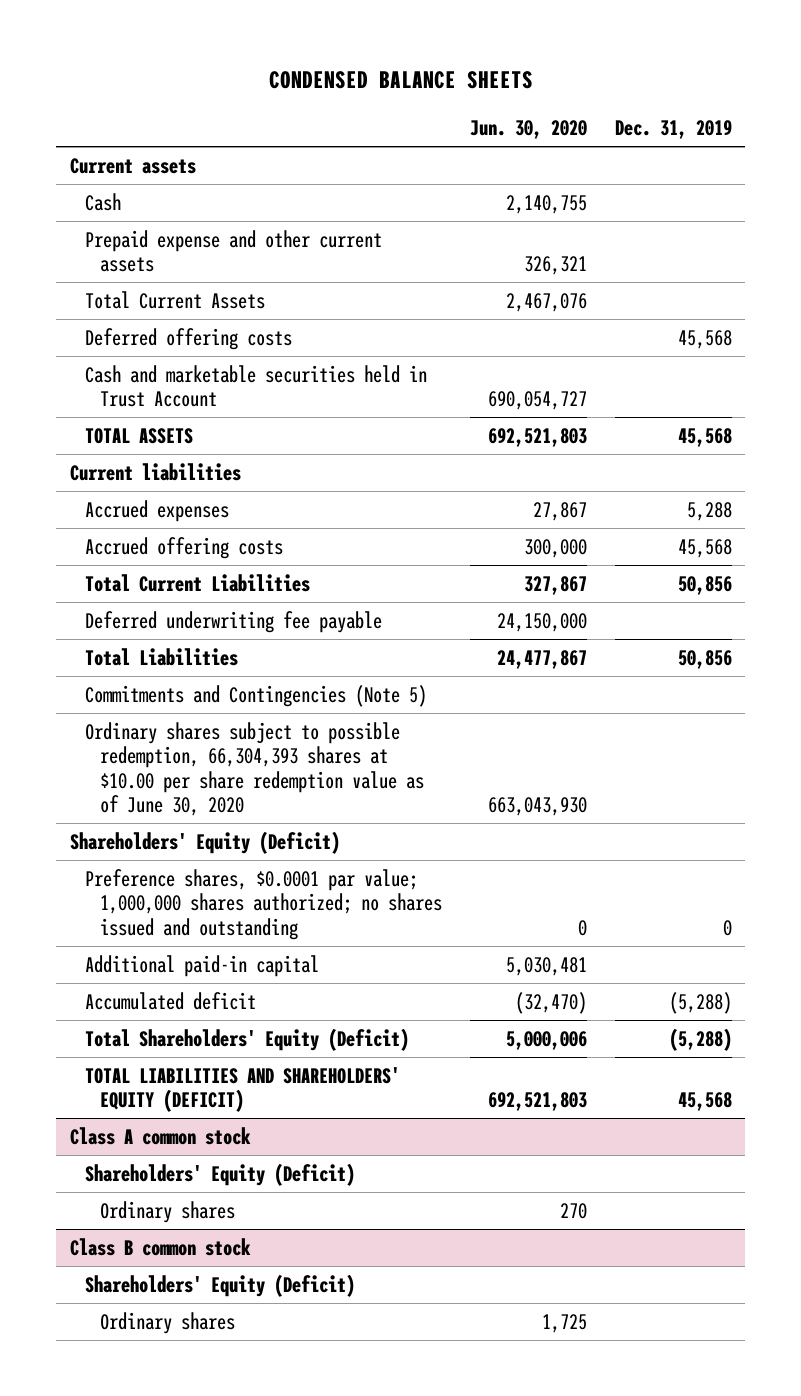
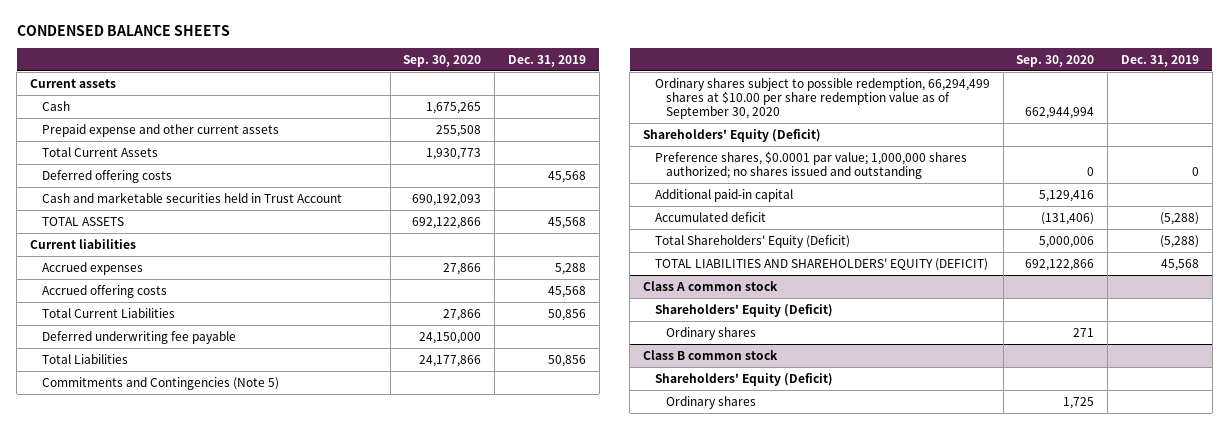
- | Jun. 30, 2020 | Dec. 31, 2019
+ | Sep. 30, 2020 | Dec. 31, 2019
- Ordinary shares subject to possible redemption, 66,304,393 shares at $10.00 per share redemption value as of June 30, 2020 | 663,043,930 |
+ Ordinary shares subject to possible redemption, 66,294,499 shares at $10.00 per share redemption value as of September 30, 2020 | 662,944,994 |

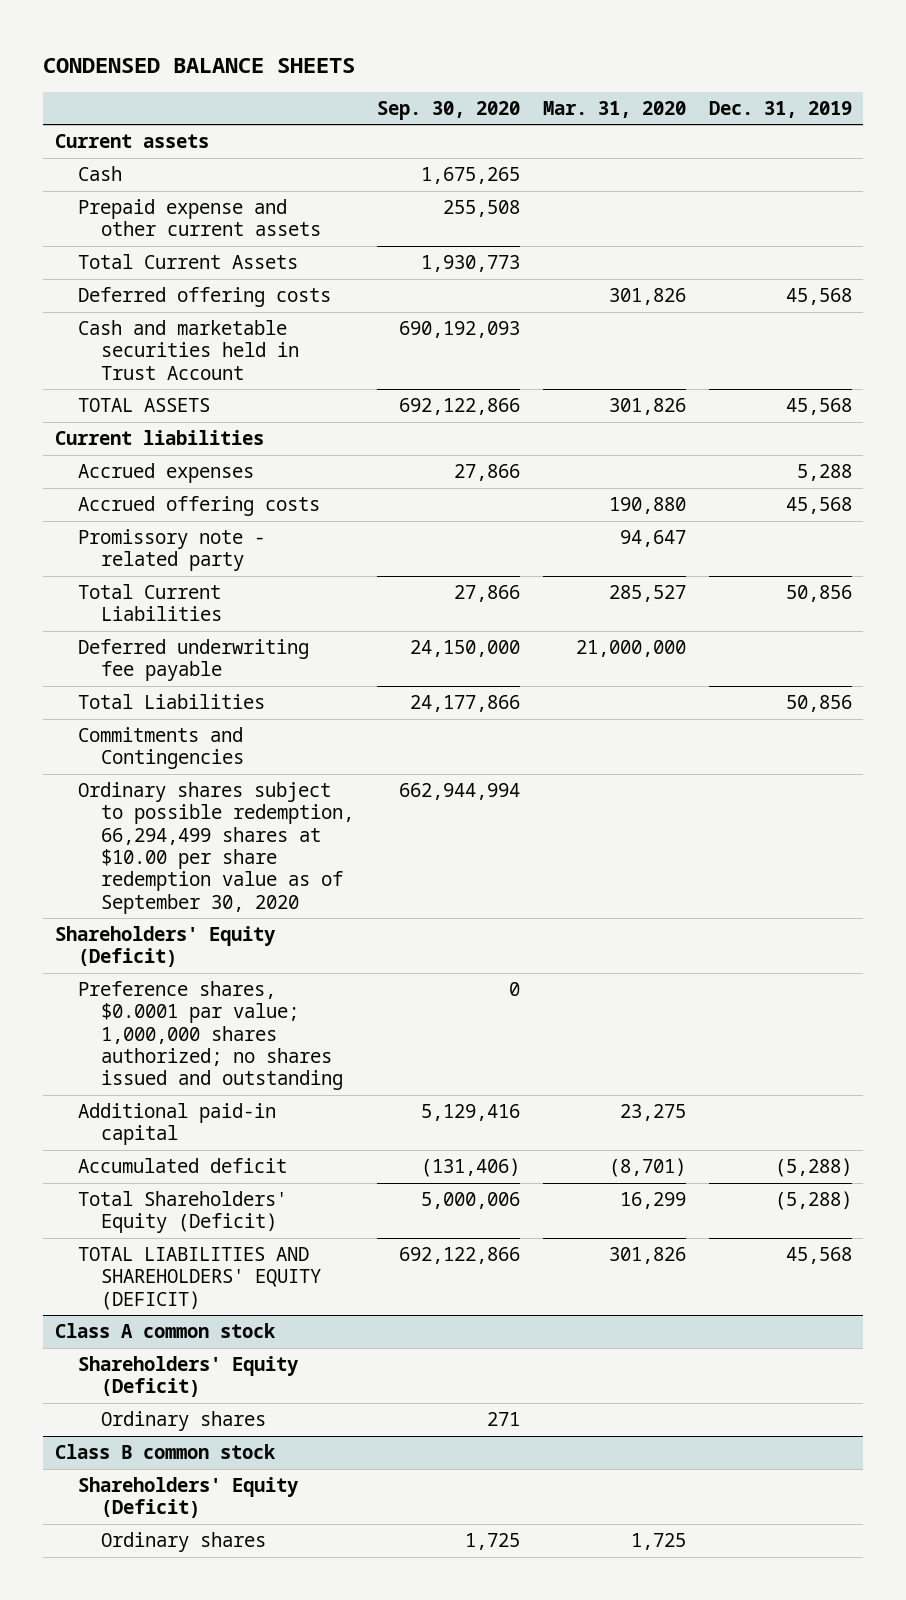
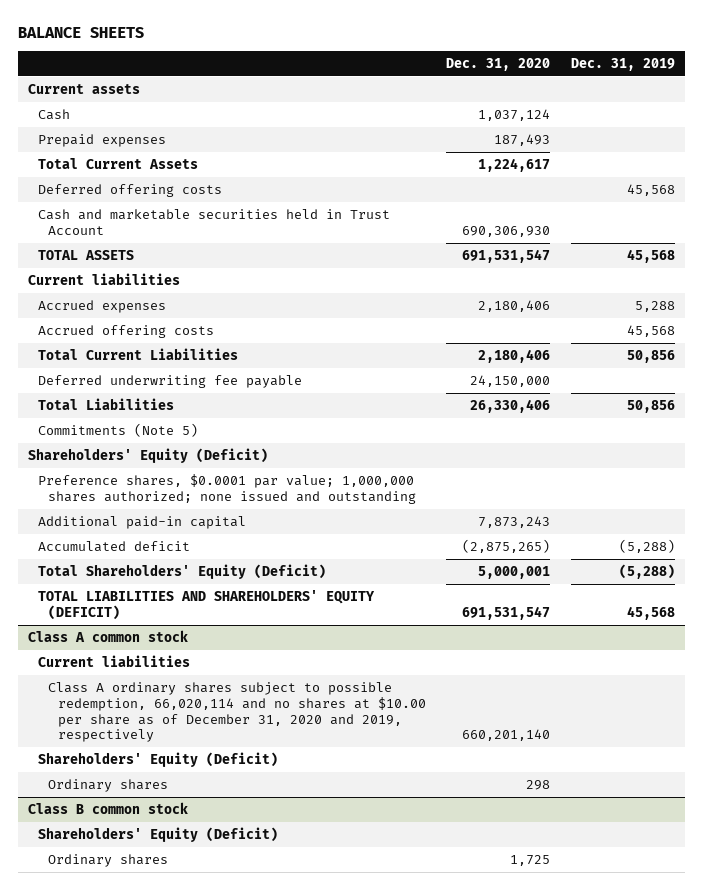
- CONDENSED BALANCE SHEETS
+ BALANCE SHEETS
- | Sep. 30, 2020 | Mar. 31, 2020 | Dec. 31, 2019
+ | Dec. 31, 2020 | Dec. 31, 2019
- Prepaid expense and other current assets | 255,508 | |
+ Prepaid expenses | 187,493 |
- Promissory note - related party | | 94,647 |
- Commitments and Contingencies
- Ordinary shares subject to possible redemption, 66,294,499 shares at $10.00 per share redemption value as of September 30, 2020 | 662,944,994 | |
+ Commitments (Note 5)
- Preference shares, $0.0001 par value; 1,000,000 shares authorized; no shares issued and outstanding | 0 | |
+ Preference shares, $0.0001 par value; 1,000,000 shares authorized; none issued and outstanding
@ Class A common stock
+ Current liabilities
+ Class A ordinary shares subject to possible redemption, 66,020,114 and no shares at $10.00 per share as of December 31, 2020 and 2019, respectively | 660,201,140 |

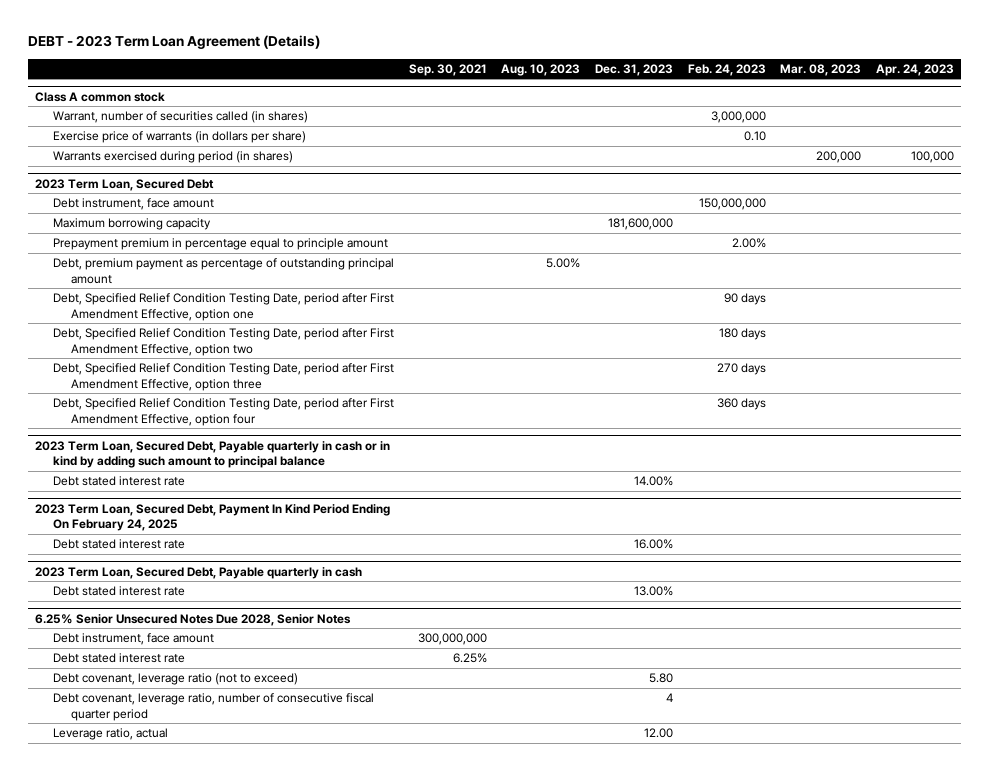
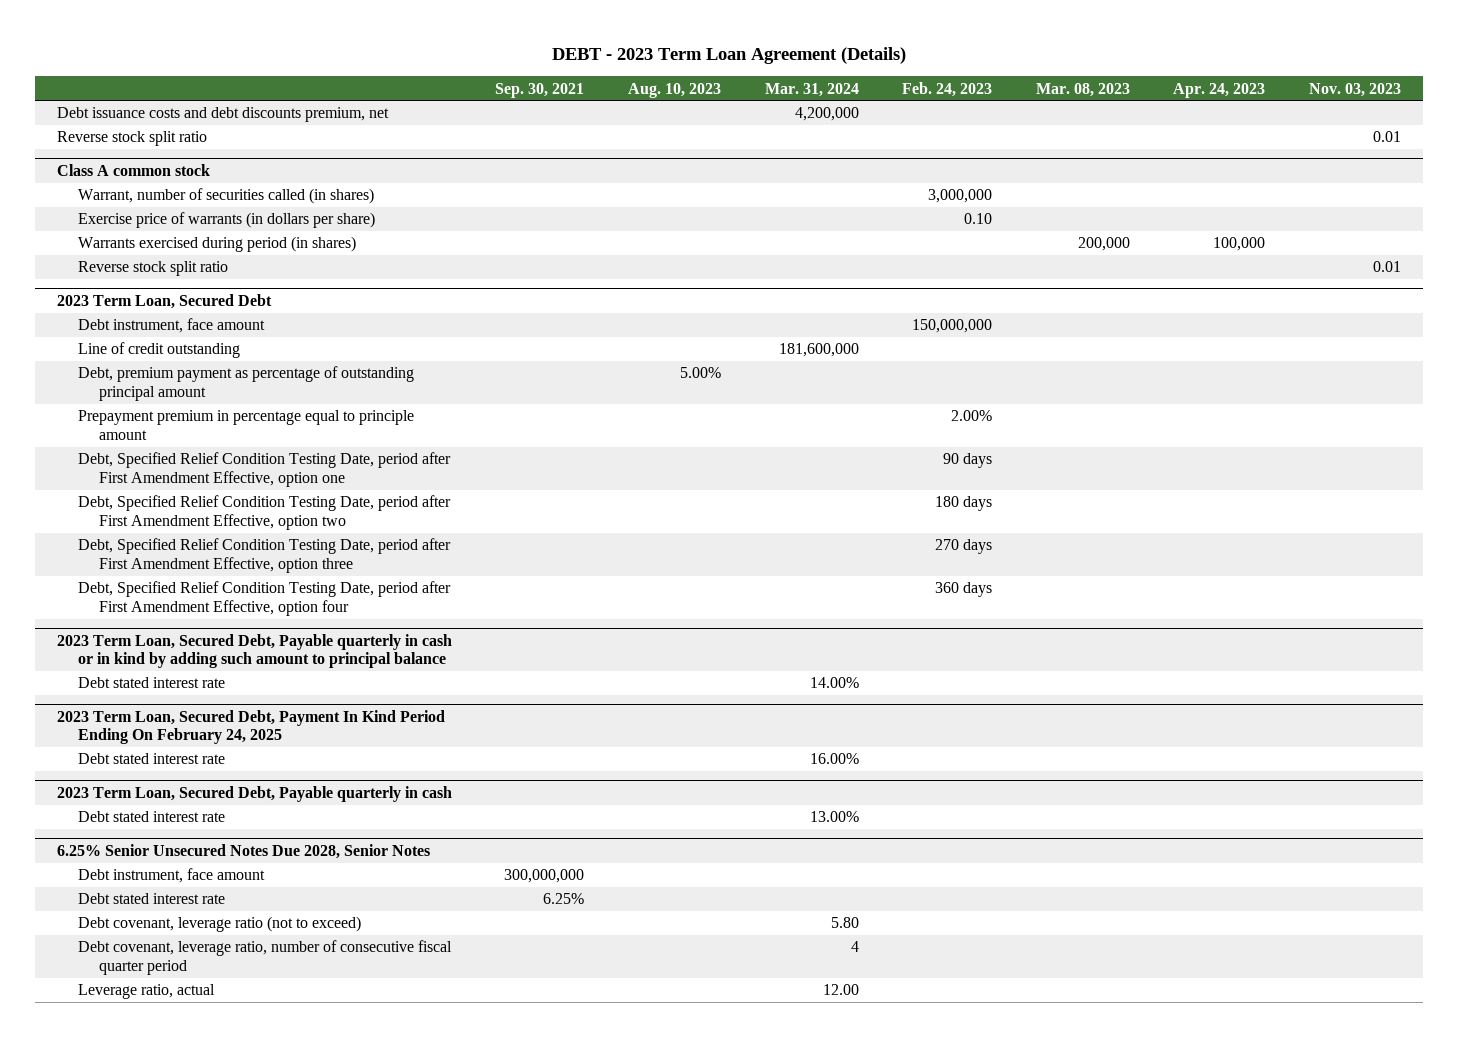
- | Sep. 30, 2021 | Aug. 10, 2023 | Dec. 31, 2023 | Feb. 24, 2023 | Mar. 08, 2023 | Apr. 24, 2023
+ | Sep. 30, 2021 | Aug. 10, 2023 | Mar. 31, 2024 | Feb. 24, 2023 | Mar. 08, 2023 | Apr. 24, 2023 | Nov. 03, 2023
+ Debt issuance costs and debt discounts premium, net | | | 4,200,000 | | | |
+ Reverse stock split ratio | | | | | | | 0.01
@ Class A common stock
+ Reverse stock split ratio | | | | | | | 0.01
@ 2023 Term Loan, Secured Debt
- Maximum borrowing capacity | | | 181,600,000 | | |
+ Line of credit outstanding | | | 181,600,000 | | | |
moved down: Prepayment premium in percentage equal to principle amount | | | | 2.00% | | |

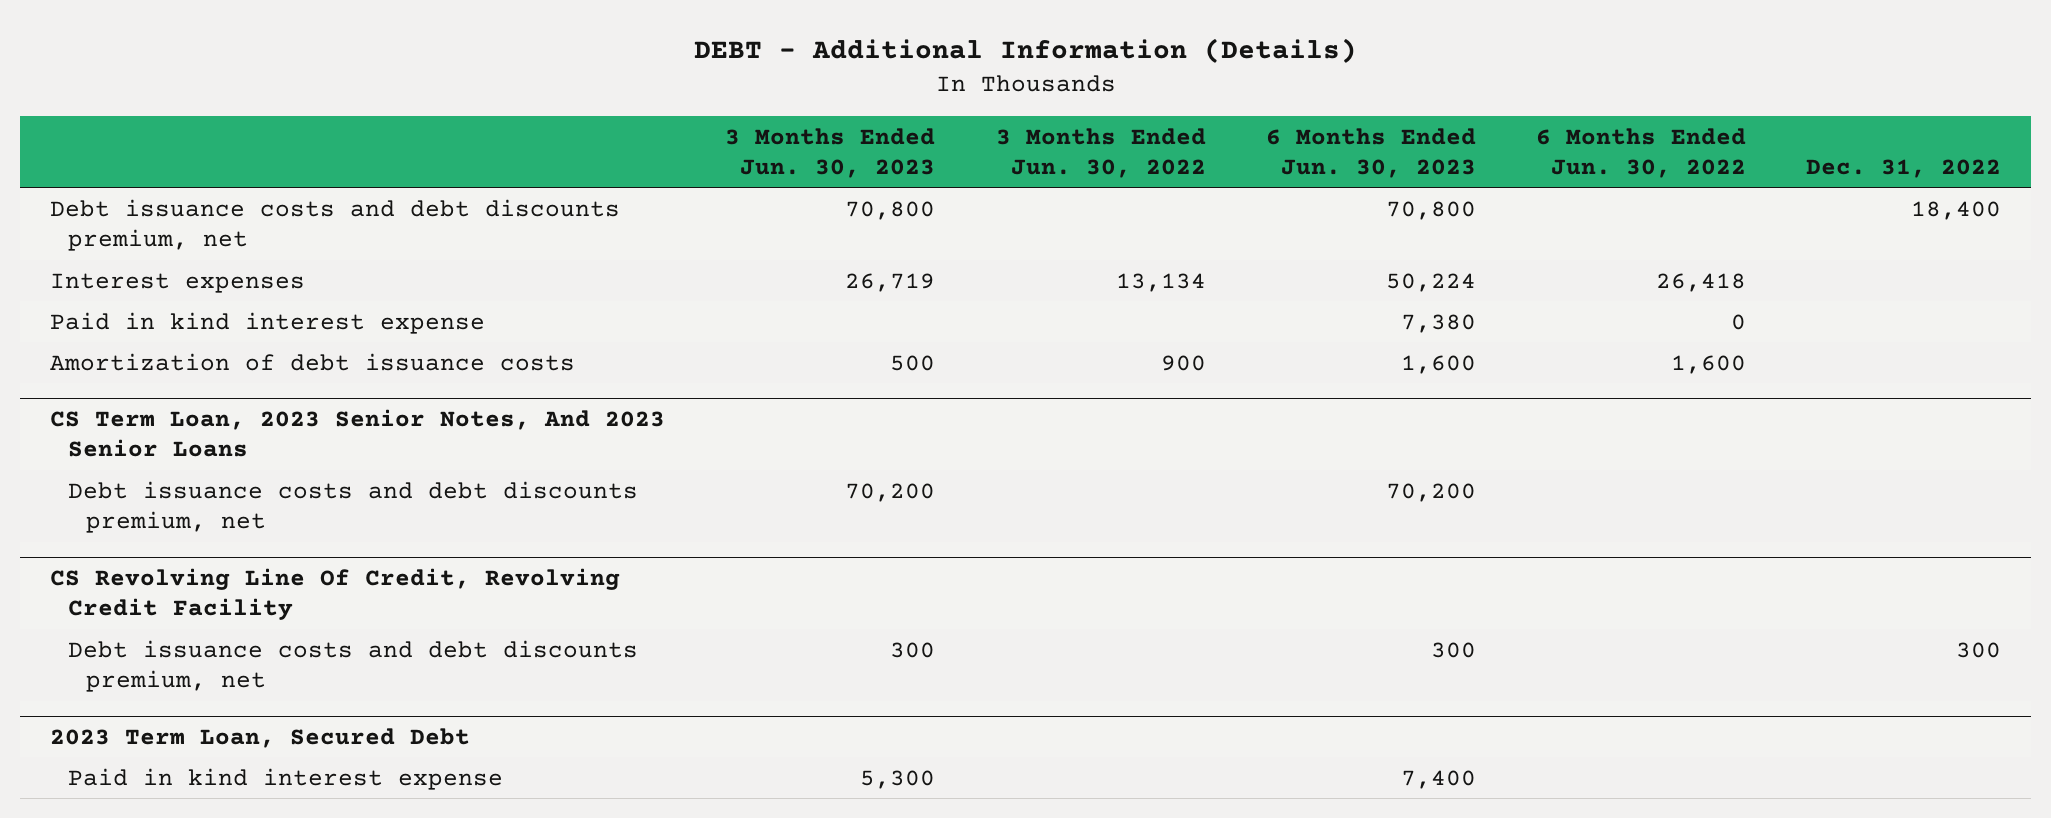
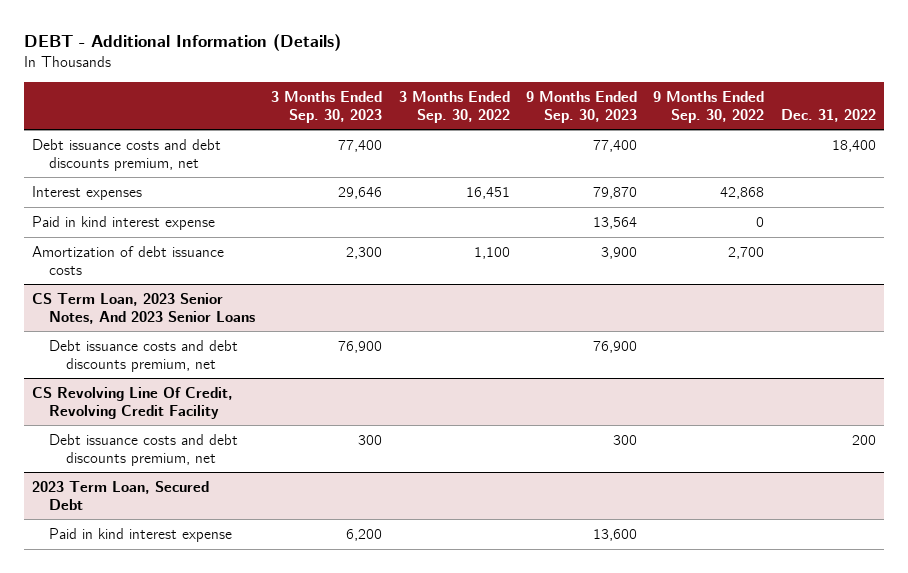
- | 3 Months Ended Jun. 30, 2023 | 3 Months Ended Jun. 30, 2022 | 6 Months Ended Jun. 30, 2023 | 6 Months Ended Jun. 30, 2022 | Dec. 31, 2022
+ | 3 Months Ended Sep. 30, 2023 | 3 Months Ended Sep. 30, 2022 | 9 Months Ended Sep. 30, 2023 | 9 Months Ended Sep. 30, 2022 | Dec. 31, 2022
@ CS Revolving Line Of Credit, Revolving Credit Facility
- Debt issuance costs and debt discounts premium, net | 300 | | 300 | | 300
+ Debt issuance costs and debt discounts premium, net | 300 | | 300 | | 200

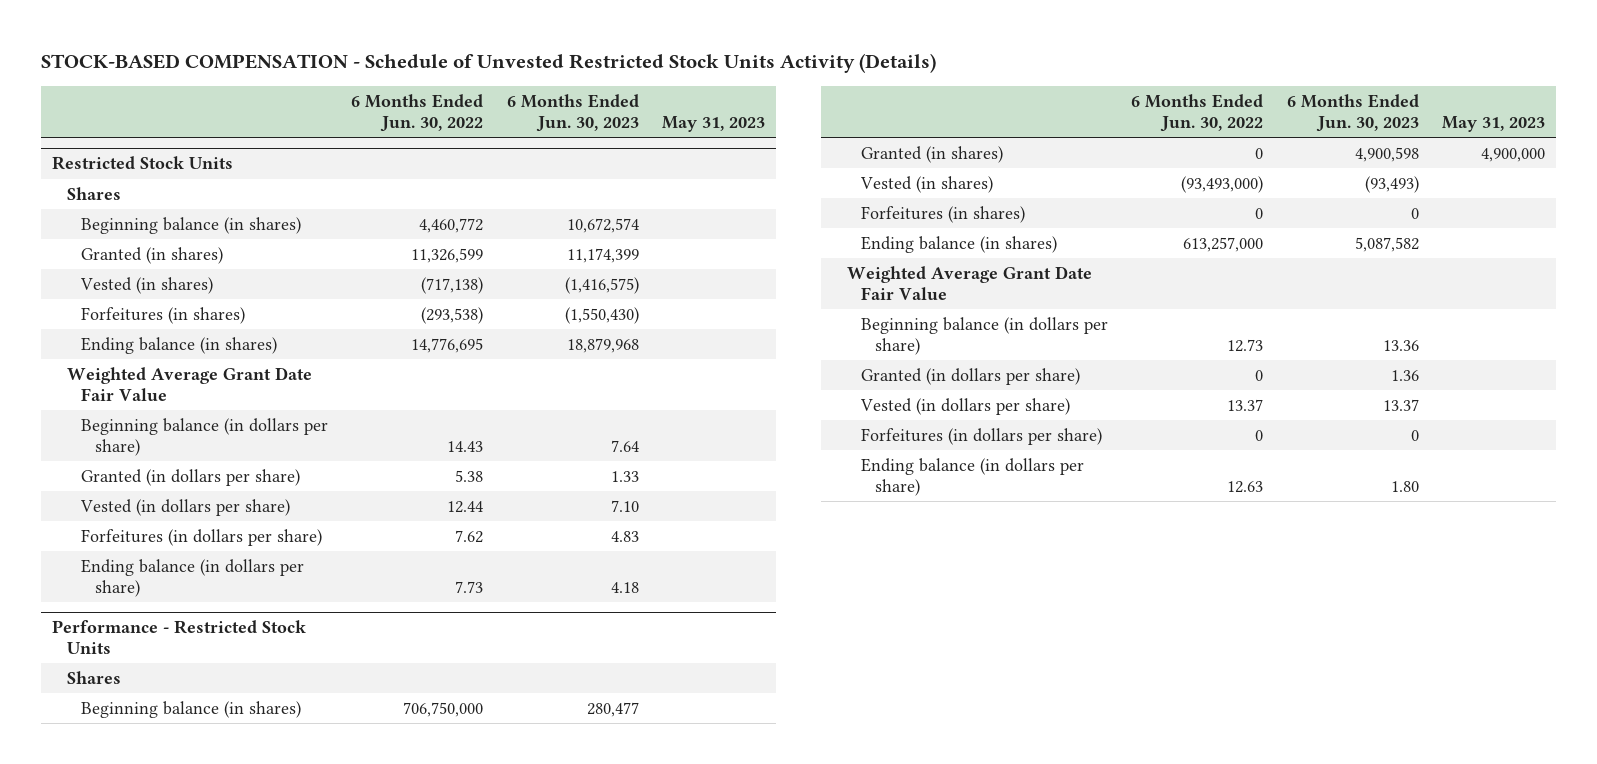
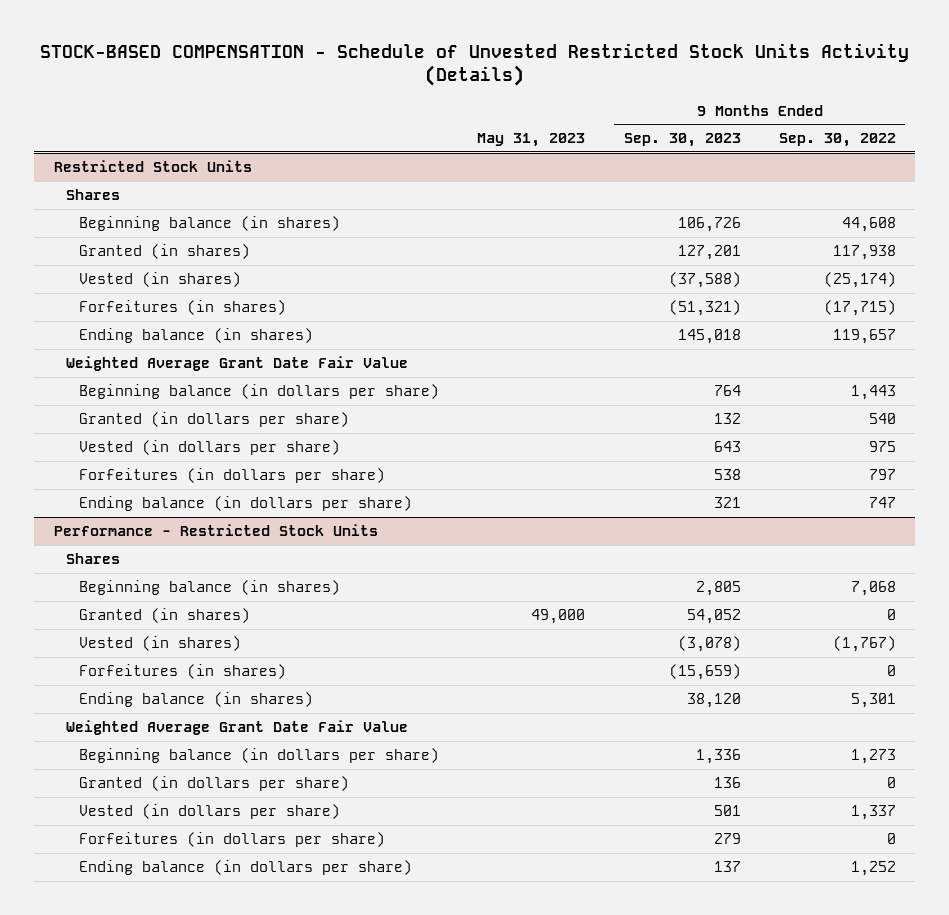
- | 6 Months Ended Jun. 30, 2022 | 6 Months Ended Jun. 30, 2023 | May 31, 2023
+ | May 31, 2023 | 9 Months Ended Sep. 30, 2023 | 9 Months Ended Sep. 30, 2022
@ Performance - Restricted Stock Units
- Granted (in shares) | 0 | 4,900,598 | 4,900,000
+ Granted (in shares) | 49,000 | 54,052 | 0

